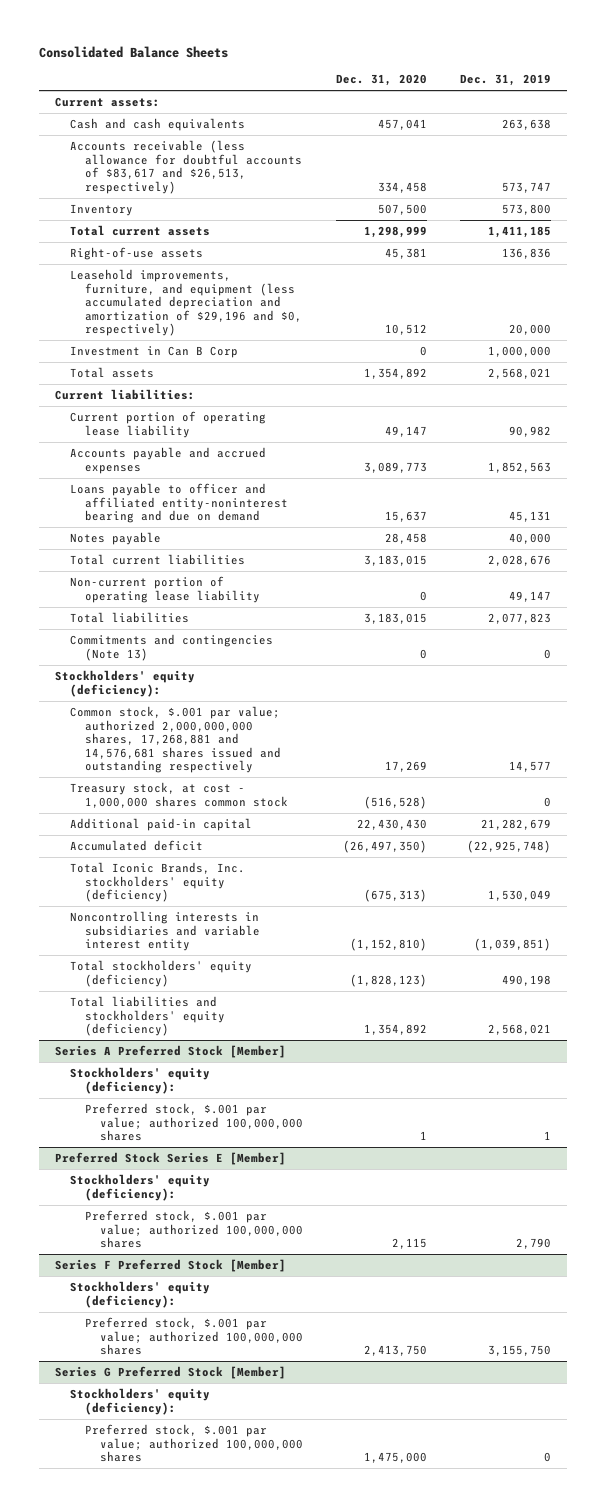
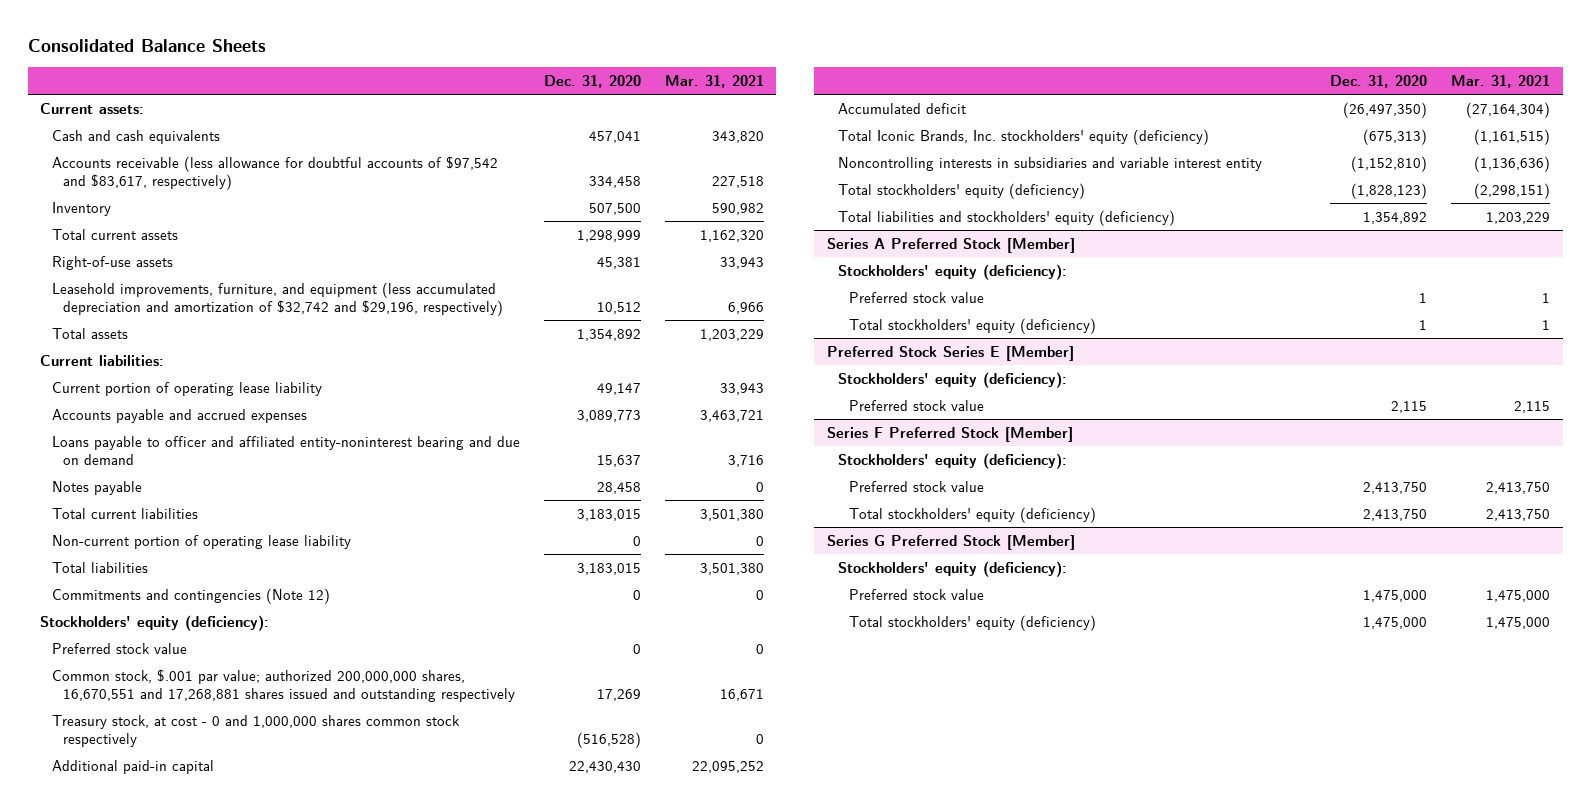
- | Dec. 31, 2020 | Dec. 31, 2019
+ | Dec. 31, 2020 | Mar. 31, 2021
- Accounts receivable (less allowance for doubtful accounts of $83,617 and $26,513, respectively) | 334,458 | 573,747
+ Accounts receivable (less allowance for doubtful accounts of $97,542 and $83,617, respectively) | 334,458 | 227,518
- Leasehold improvements, furniture, and equipment (less accumulated depreciation and amortization of $29,196 and $0, respectively) | 10,512 | 20,000
- Investment in Can B Corp | 0 | 1,000,000
+ Leasehold improvements, furniture, and equipment (less accumulated depreciation and amortization of $32,742 and $29,196, respectively) | 10,512 | 6,966
- Commitments and contingencies (Note 13) | 0 | 0
+ Commitments and contingencies (Note 12) | 0 | 0
- Common stock, $.001 par value; authorized 2,000,000,000 shares, 17,268,881 and 14,576,681 shares issued and outstanding respectively | 17,269 | 14,577
- Treasury stock, at cost - 1,000,000 shares common stock | (516,528) | 0
+ Preferred stock value | 0 | 0
+ Common stock, $.001 par value; authorized 200,000,000 shares, 16,670,551 and 17,268,881 shares issued and outstanding respectively | 17,269 | 16,671
+ Treasury stock, at cost - 0 and 1,000,000 shares common stock respectively | (516,528) | 0
@ Series A Preferred Stock [Member]
- Preferred stock, $.001 par value; authorized 100,000,000 shares | 1 | 1
+ Preferred stock value | 1 | 1
+ Total stockholders' equity (deficiency) | 1 | 1
@ Preferred Stock Series E [Member]
- Preferred stock, $.001 par value; authorized 100,000,000 shares | 2,115 | 2,790
+ Preferred stock value | 2,115 | 2,115
@ Series F Preferred Stock [Member]
- Preferred stock, $.001 par value; authorized 100,000,000 shares | 2,413,750 | 3,155,750
+ Preferred stock value | 2,413,750 | 2,413,750
+ Total stockholders' equity (deficiency) | 2,413,750 | 2,413,750
@ Series G Preferred Stock [Member]
- Preferred stock, $.001 par value; authorized 100,000,000 shares | 1,475,000 | 0
+ Preferred stock value | 1,475,000 | 1,475,000
+ Total stockholders' equity (deficiency) | 1,475,000 | 1,475,000

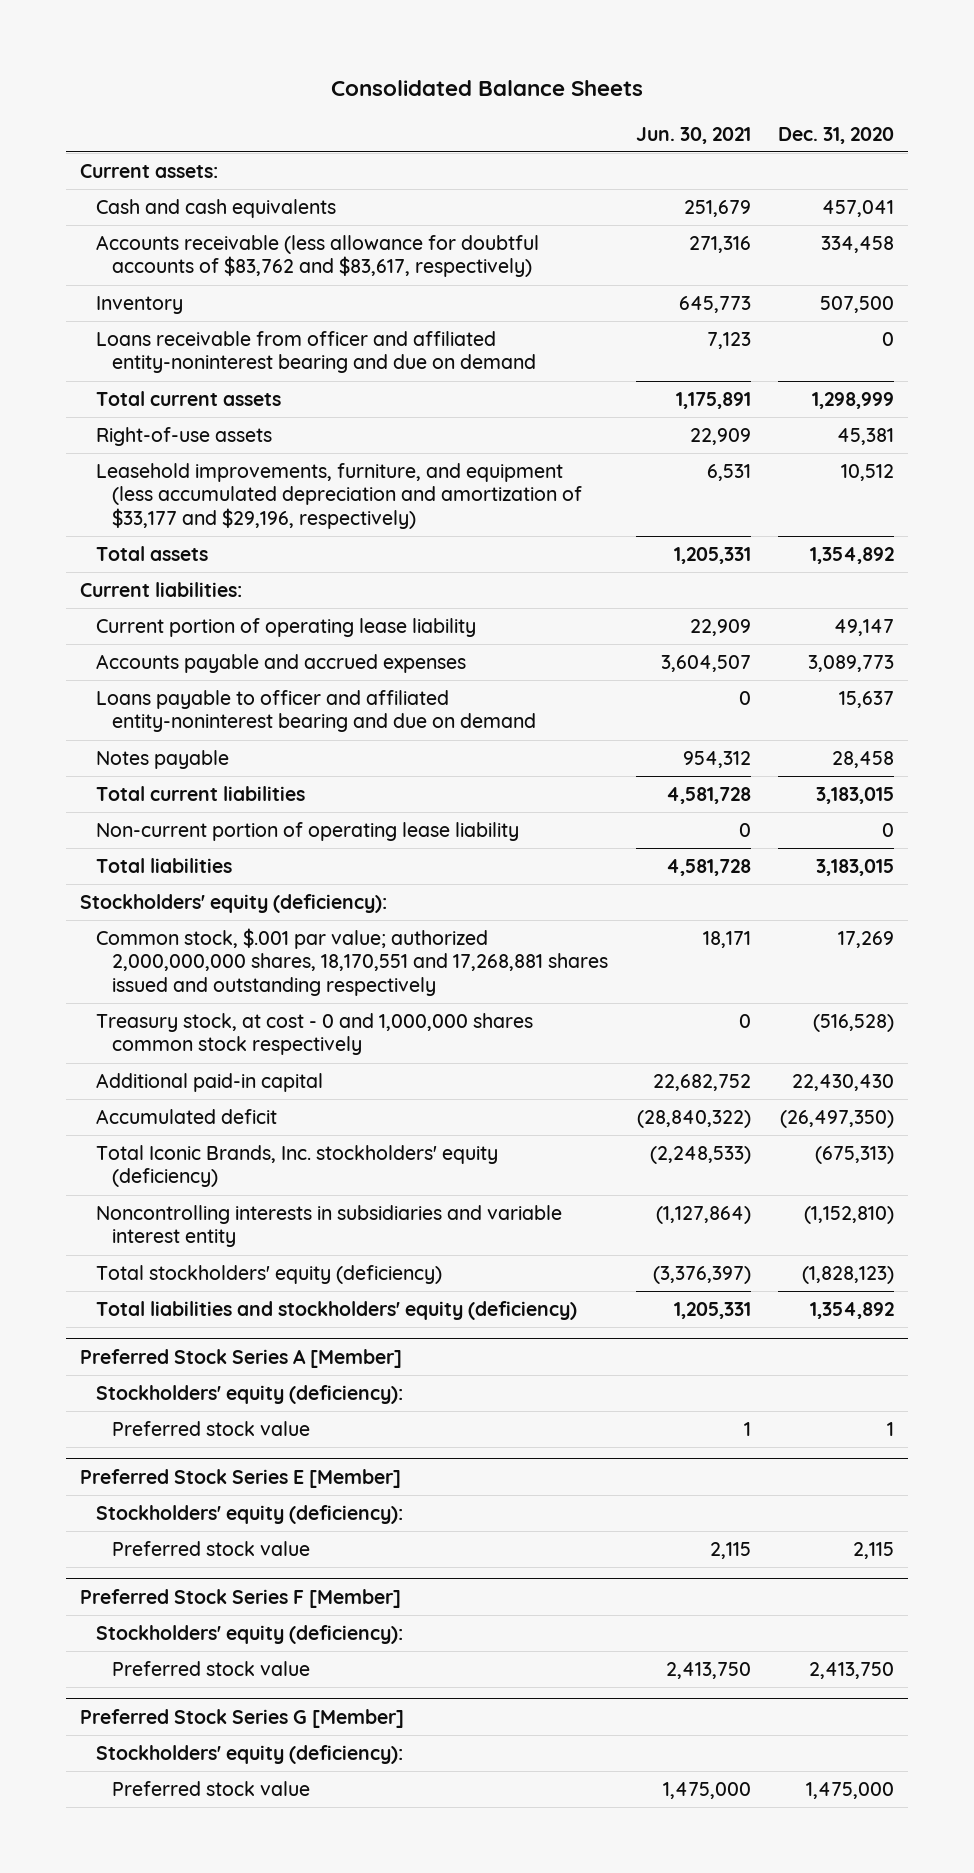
- | Dec. 31, 2020 | Mar. 31, 2021
+ | Jun. 30, 2021 | Dec. 31, 2020
- Accounts receivable (less allowance for doubtful accounts of $97,542 and $83,617, respectively) | 334,458 | 227,518
+ Accounts receivable (less allowance for doubtful accounts of $83,762 and $83,617, respectively) | 271,316 | 334,458
+ Loans receivable from officer and affiliated entity-noninterest bearing and due on demand | 7,123 | 0
- Leasehold improvements, furniture, and equipment (less accumulated depreciation and amortization of $32,742 and $29,196, respectively) | 10,512 | 6,966
+ Leasehold improvements, furniture, and equipment (less accumulated depreciation and amortization of $33,177 and $29,196, respectively) | 6,531 | 10,512
- Commitments and contingencies (Note 12) | 0 | 0
- Preferred stock value | 0 | 0
- Common stock, $.001 par value; authorized 200,000,000 shares, 16,670,551 and 17,268,881 shares issued and outstanding respectively | 17,269 | 16,671
+ Common stock, $.001 par value; authorized 2,000,000,000 shares, 18,170,551 and 17,268,881 shares issued and outstanding respectively | 18,171 | 17,269
- Series A Preferred Stock [Member]
+ Preferred Stock Series A [Member]
- Total stockholders' equity (deficiency) | 1 | 1
- Series F Preferred Stock [Member]
+ Preferred Stock Series F [Member]
- Total stockholders' equity (deficiency) | 2,413,750 | 2,413,750
- Series G Preferred Stock [Member]
+ Preferred Stock Series G [Member]
- Total stockholders' equity (deficiency) | 1,475,000 | 1,475,000

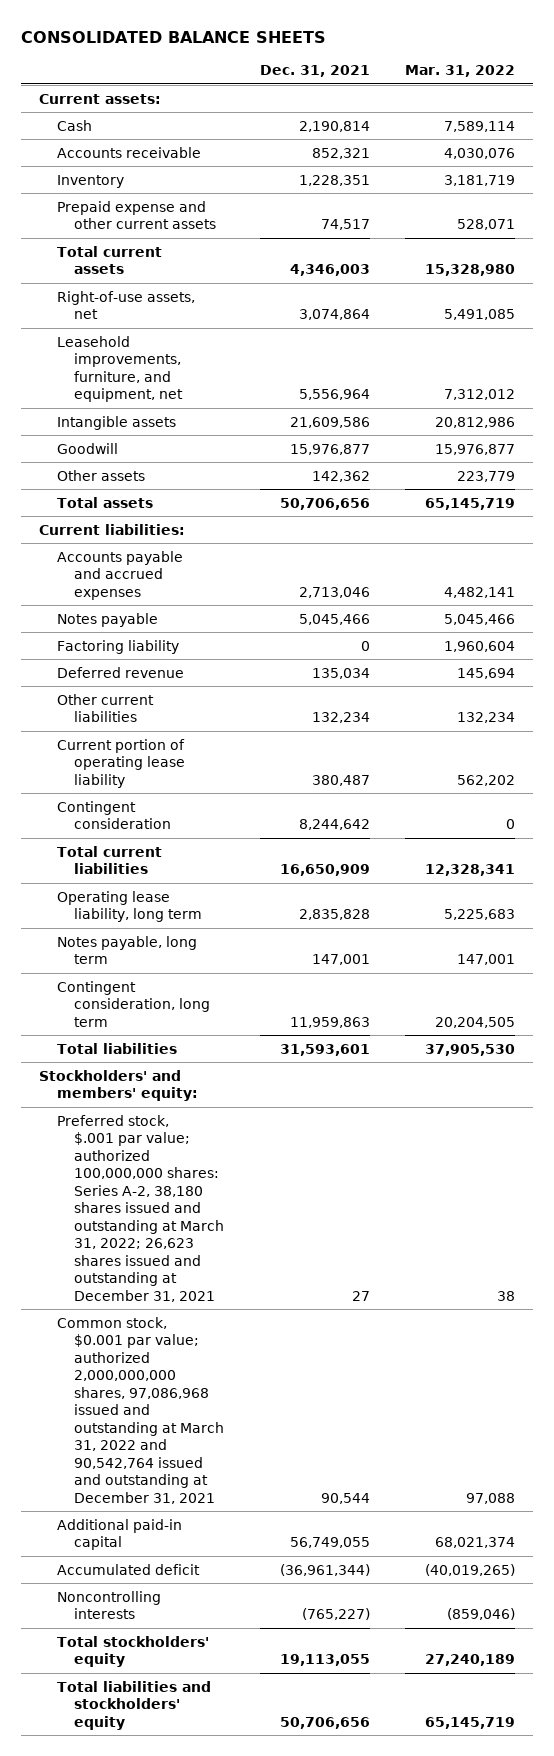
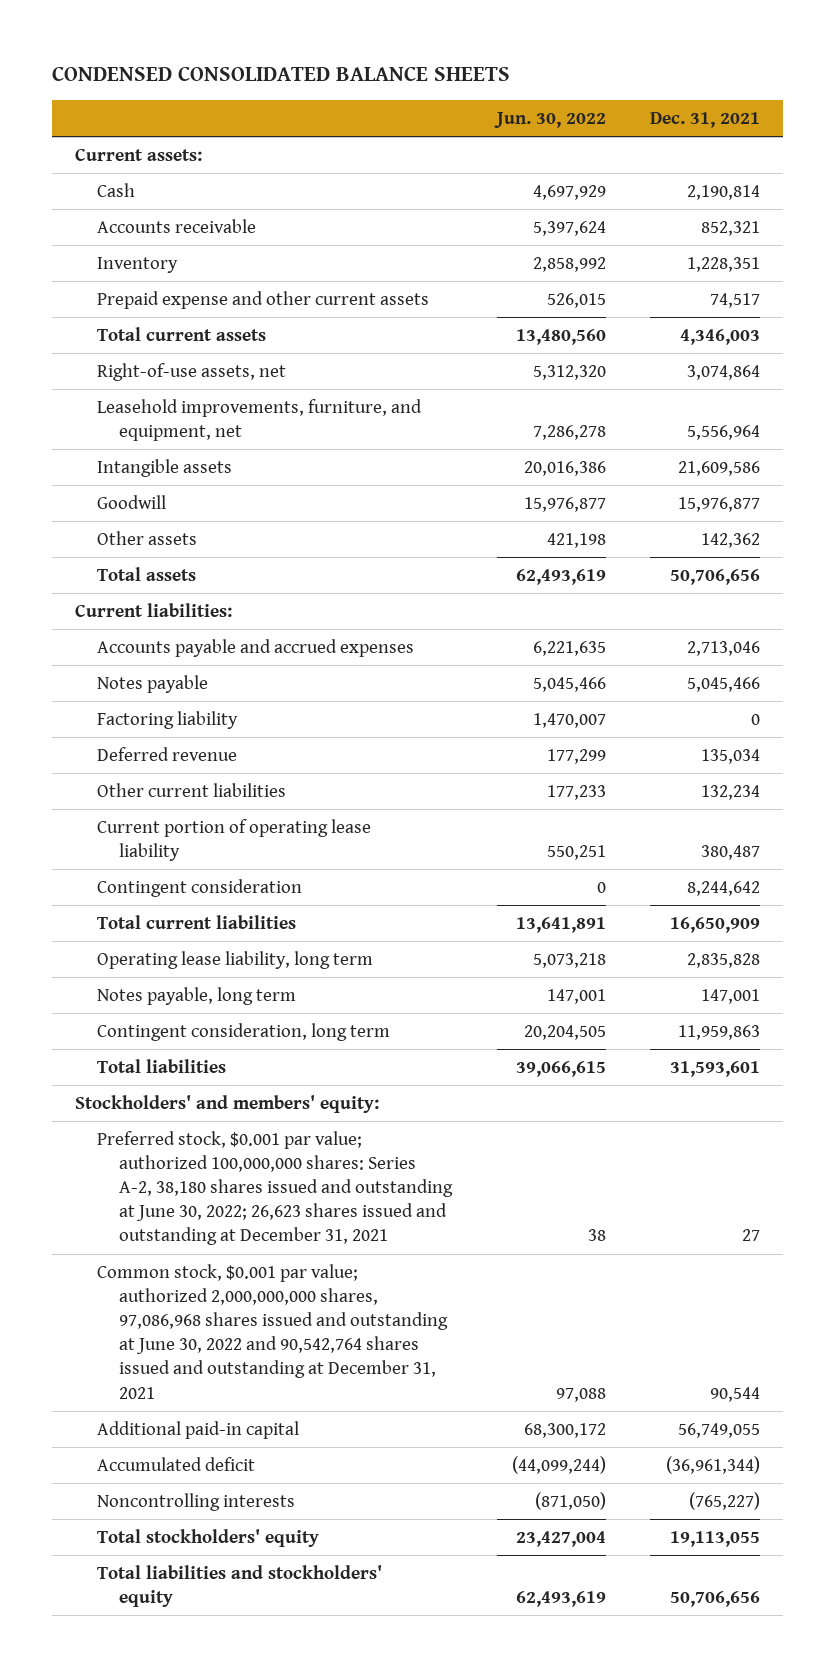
- CONSOLIDATED BALANCE SHEETS
+ CONDENSED CONSOLIDATED BALANCE SHEETS
- | Dec. 31, 2021 | Mar. 31, 2022
+ | Jun. 30, 2022 | Dec. 31, 2021
- Preferred stock, $.001 par value; authorized 100,000,000 shares: Series A-2, 38,180 shares issued and outstanding at March 31, 2022; 26,623 shares issued and outstanding at December 31, 2021 | 27 | 38
- Common stock, $0.001 par value; authorized 2,000,000,000 shares, 97,086,968 issued and outstanding at March 31, 2022 and 90,542,764 issued and outstanding at December 31, 2021 | 90,544 | 97,088
+ Preferred stock, $0.001 par value; authorized 100,000,000 shares: Series A-2, 38,180 shares issued and outstanding at June 30, 2022; 26,623 shares issued and outstanding at December 31, 2021 | 38 | 27
+ Common stock, $0.001 par value; authorized 2,000,000,000 shares, 97,086,968 shares issued and outstanding at June 30, 2022 and 90,542,764 shares issued and outstanding at December 31, 2021 | 97,088 | 90,544

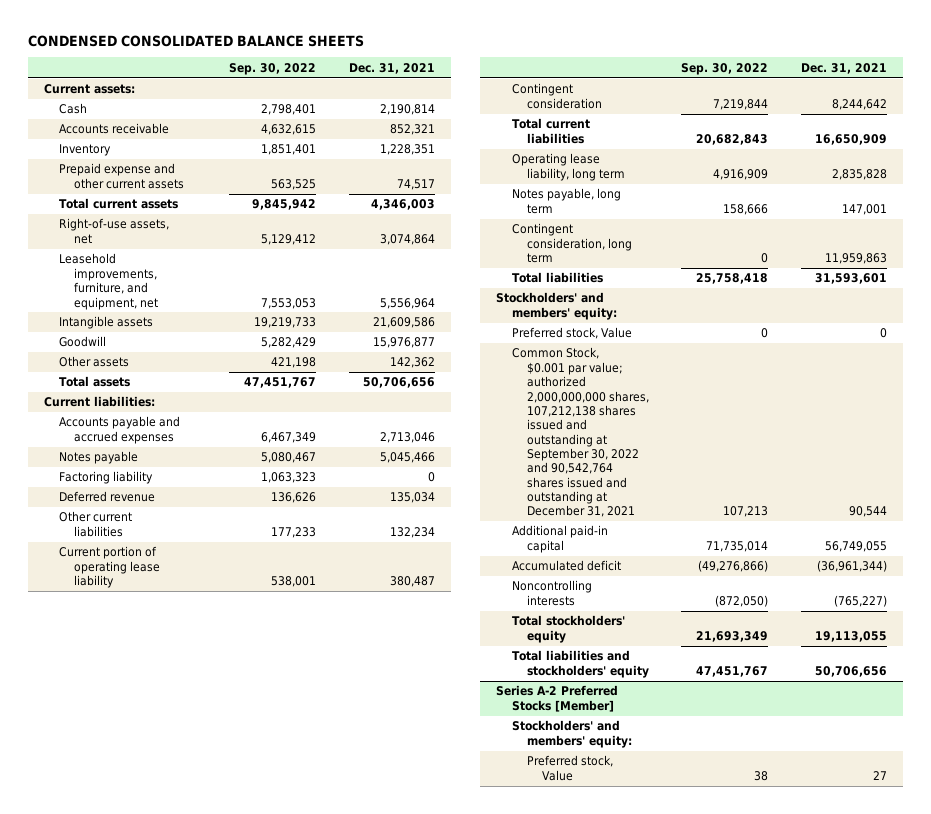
- | Jun. 30, 2022 | Dec. 31, 2021
+ | Sep. 30, 2022 | Dec. 31, 2021
- Preferred stock, $0.001 par value; authorized 100,000,000 shares: Series A-2, 38,180 shares issued and outstanding at June 30, 2022; 26,623 shares issued and outstanding at December 31, 2021 | 38 | 27
- Common stock, $0.001 par value; authorized 2,000,000,000 shares, 97,086,968 shares issued and outstanding at June 30, 2022 and 90,542,764 shares issued and outstanding at December 31, 2021 | 97,088 | 90,544
+ Preferred stock, Value | 0 | 0
+ Common Stock, $0.001 par value; authorized 2,000,000,000 shares, 107,212,138 shares issued and outstanding at September 30, 2022 and 90,542,764 shares issued and outstanding at December 31, 2021 | 107,213 | 90,544
+ Series A-2 Preferred Stocks [Member]
+ Stockholders' and members' equity:
+ Preferred stock, Value | 38 | 27

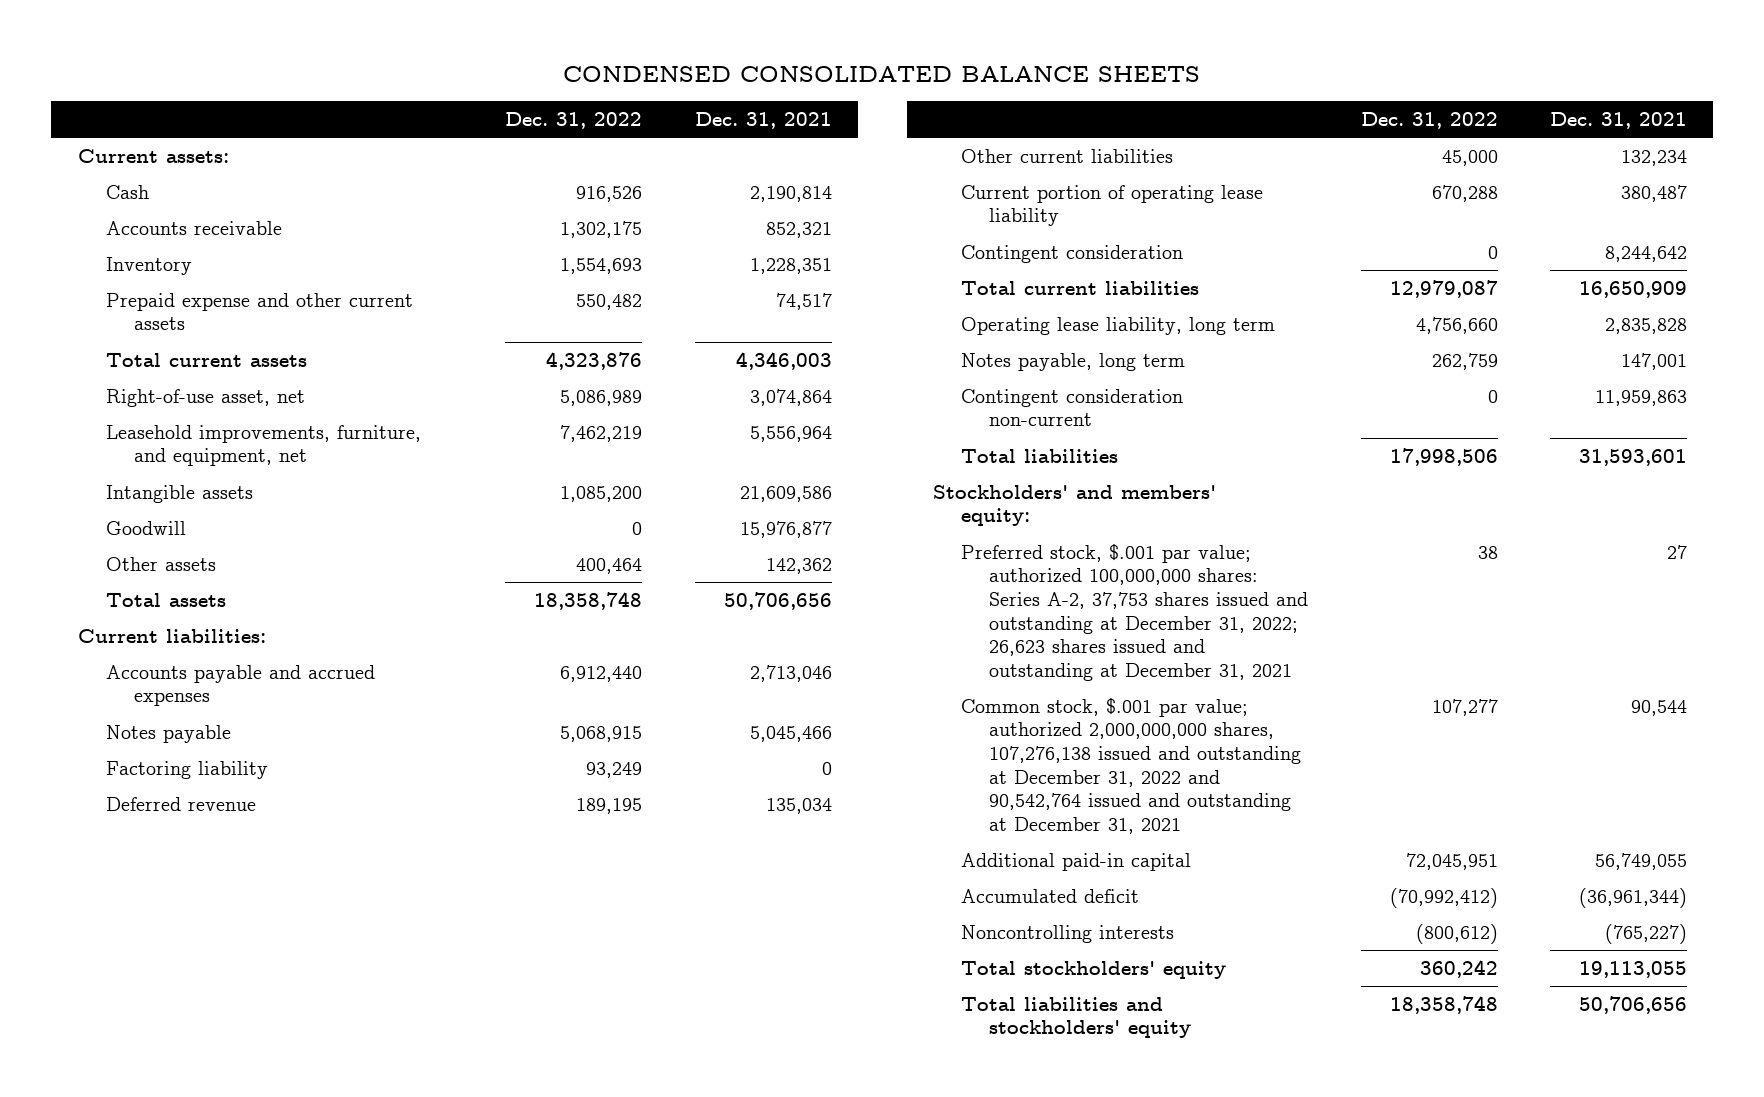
- | Sep. 30, 2022 | Dec. 31, 2021
+ | Dec. 31, 2022 | Dec. 31, 2021
- Right-of-use assets, net | 5,129,412 | 3,074,864
+ Right-of-use asset, net | 5,086,989 | 3,074,864
- Contingent consideration, long term | 0 | 11,959,863
+ Contingent consideration non-current | 0 | 11,959,863
- Preferred stock, Value | 0 | 0
- Common Stock, $0.001 par value; authorized 2,000,000,000 shares, 107,212,138 shares issued and outstanding at September 30, 2022 and 90,542,764 shares issued and outstanding at December 31, 2021 | 107,213 | 90,544
+ Preferred stock, $.001 par value; authorized 100,000,000 shares: Series A-2, 37,753 shares issued and outstanding at December 31, 2022; 26,623 shares issued and outstanding at December 31, 2021 | 38 | 27
+ Common stock, $.001 par value; authorized 2,000,000,000 shares, 107,276,138 issued and outstanding at December 31, 2022 and 90,542,764 issued and outstanding at December 31, 2021 | 107,277 | 90,544
- Series A-2 Preferred Stocks [Member]
- Stockholders' and members' equity:
- Preferred stock, Value | 38 | 27

